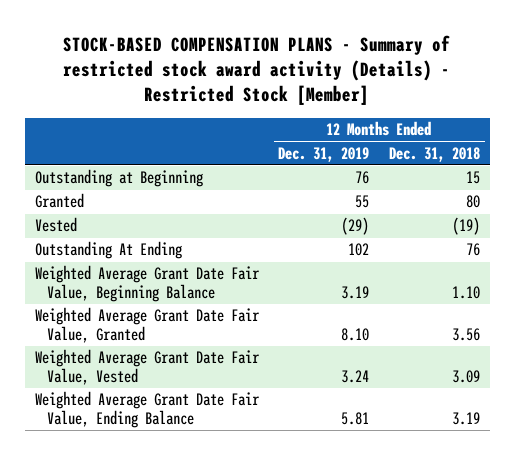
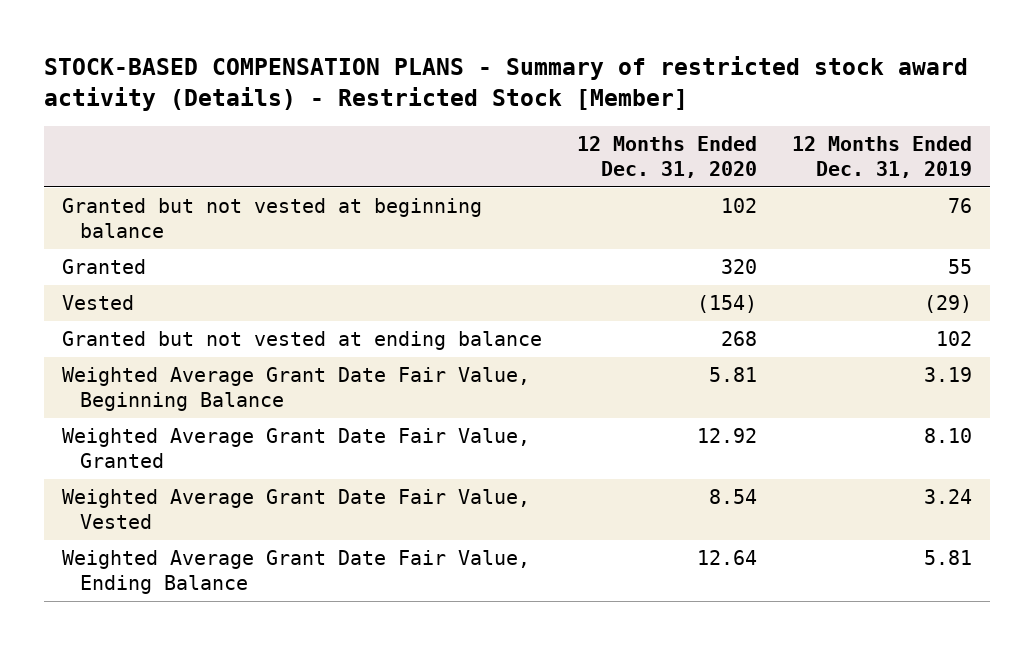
- | 12 Months Ended Dec. 31, 2019 | 12 Months Ended Dec. 31, 2018
+ | 12 Months Ended Dec. 31, 2020 | 12 Months Ended Dec. 31, 2019
- Outstanding at Beginning | 76 | 15
+ Granted but not vested at beginning balance | 102 | 76
- Outstanding At Ending | 102 | 76
+ Granted but not vested at ending balance | 268 | 102

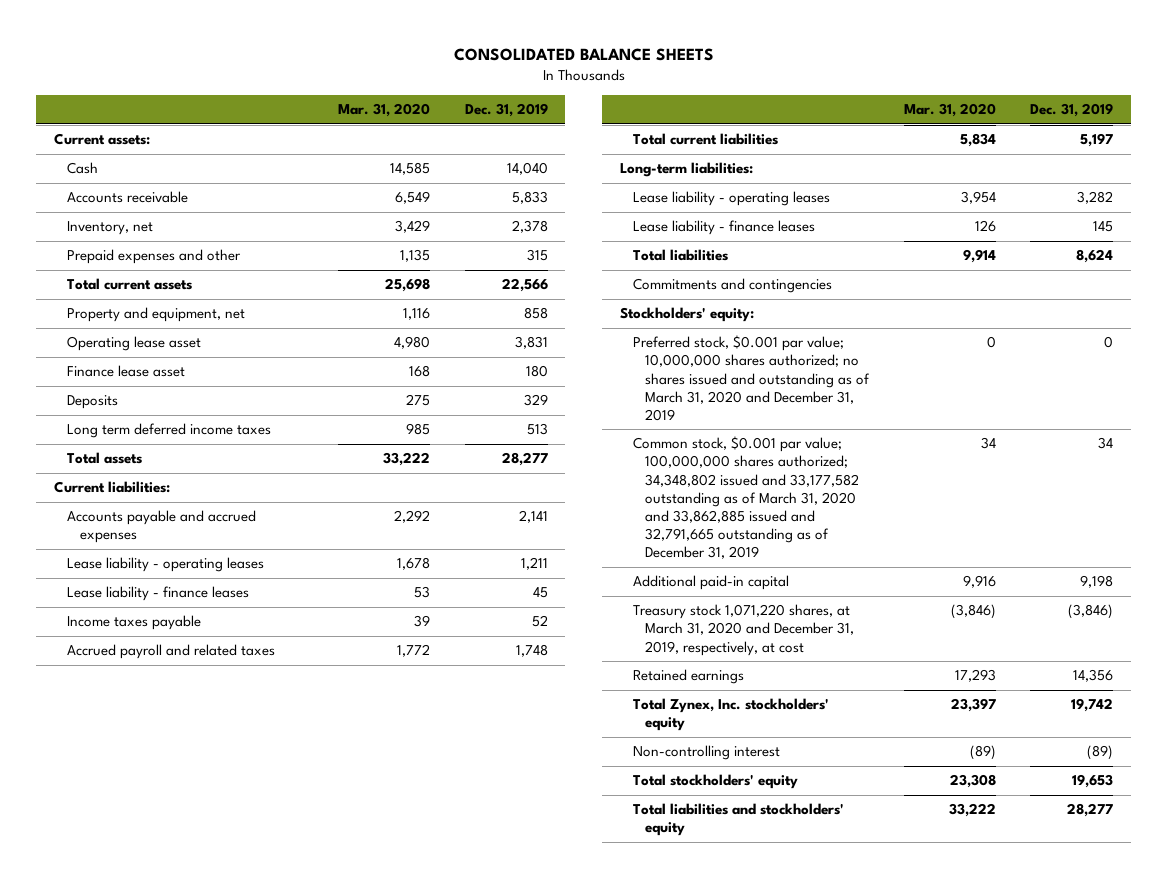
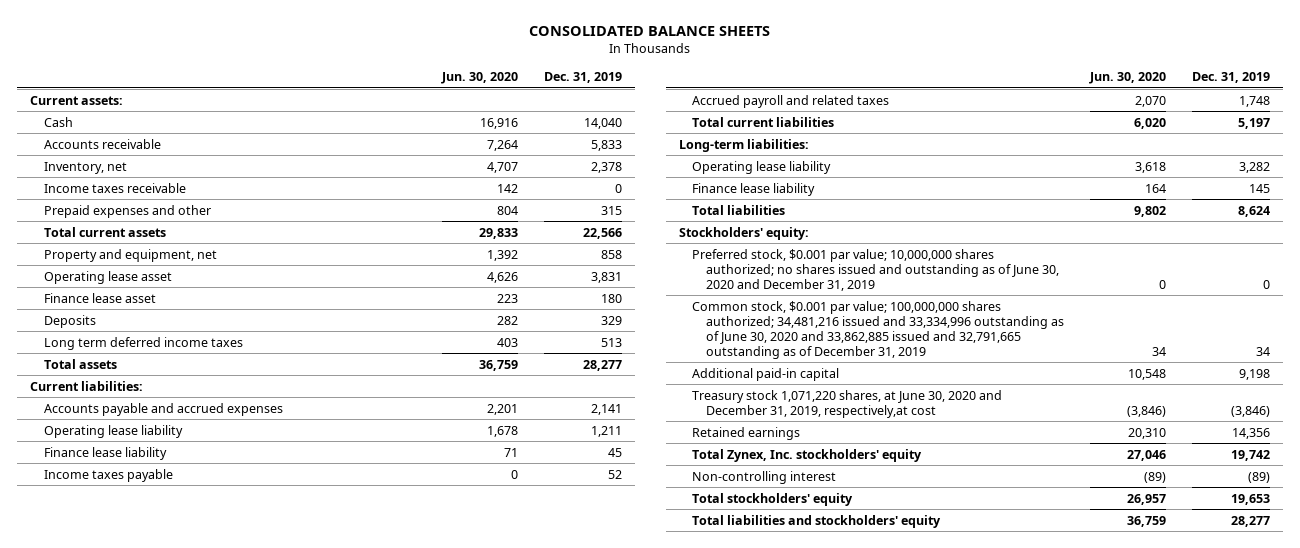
- | Mar. 31, 2020 | Dec. 31, 2019
+ | Jun. 30, 2020 | Dec. 31, 2019
+ Income taxes receivable | 142 | 0
- Lease liability - operating leases | 1,678 | 1,211
- Lease liability - finance leases | 53 | 45
+ Operating lease liability | 1,678 | 1,211
+ Finance lease liability | 71 | 45
- Lease liability - operating leases | 3,954 | 3,282
- Lease liability - finance leases | 126 | 145
+ Operating lease liability | 3,618 | 3,282
+ Finance lease liability | 164 | 145
- Commitments and contingencies
- Preferred stock, $0.001 par value; 10,000,000 shares authorized; no shares issued and outstanding as of March 31, 2020 and December 31, 2019 | 0 | 0
- Common stock, $0.001 par value; 100,000,000 shares authorized; 34,348,802 issued and 33,177,582 outstanding as of March 31, 2020 and 33,862,885 issued and 32,791,665 outstanding as of December 31, 2019 | 34 | 34
+ Preferred stock, $0.001 par value; 10,000,000 shares authorized; no shares issued and outstanding as of June 30, 2020 and December 31, 2019 | 0 | 0
+ Common stock, $0.001 par value; 100,000,000 shares authorized; 34,481,216 issued and 33,334,996 outstanding as of June 30, 2020 and 33,862,885 issued and 32,791,665 outstanding as of December 31, 2019 | 34 | 34
- Treasury stock 1,071,220 shares, at March 31, 2020 and December 31, 2019, respectively, at cost | (3,846) | (3,846)
+ Treasury stock 1,071,220 shares, at June 30, 2020 and December 31, 2019, respectively,at cost | (3,846) | (3,846)

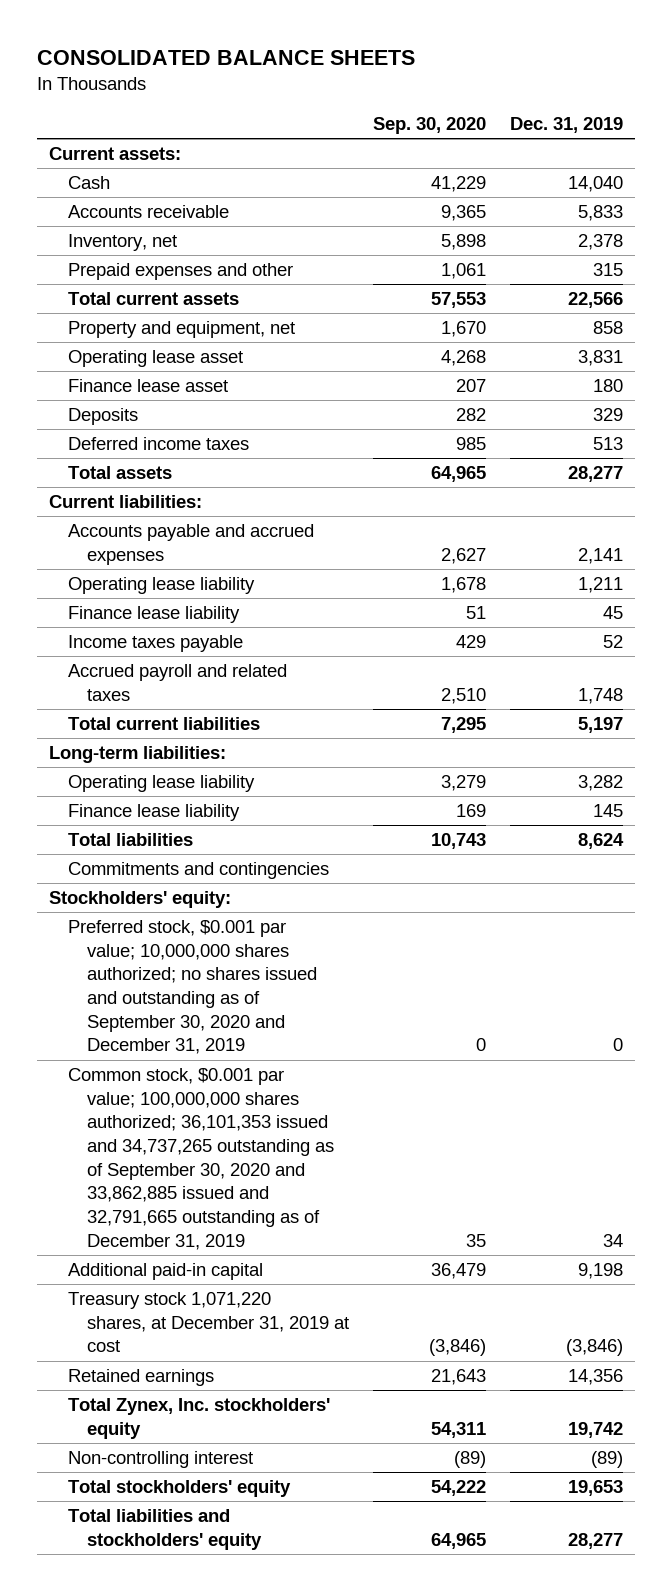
- | Jun. 30, 2020 | Dec. 31, 2019
+ | Sep. 30, 2020 | Dec. 31, 2019
- Income taxes receivable | 142 | 0
- Long term deferred income taxes | 403 | 513
+ Deferred income taxes | 985 | 513
+ Commitments and contingencies
- Preferred stock, $0.001 par value; 10,000,000 shares authorized; no shares issued and outstanding as of June 30, 2020 and December 31, 2019 | 0 | 0
- Common stock, $0.001 par value; 100,000,000 shares authorized; 34,481,216 issued and 33,334,996 outstanding as of June 30, 2020 and 33,862,885 issued and 32,791,665 outstanding as of December 31, 2019 | 34 | 34
+ Preferred stock, $0.001 par value; 10,000,000 shares authorized; no shares issued and outstanding as of September 30, 2020 and December 31, 2019 | 0 | 0
+ Common stock, $0.001 par value; 100,000,000 shares authorized; 36,101,353 issued and 34,737,265 outstanding as of September 30, 2020 and 33,862,885 issued and 32,791,665 outstanding as of December 31, 2019 | 35 | 34
- Treasury stock 1,071,220 shares, at June 30, 2020 and December 31, 2019, respectively,at cost | (3,846) | (3,846)
+ Treasury stock 1,071,220 shares, at December 31, 2019 at cost | (3,846) | (3,846)

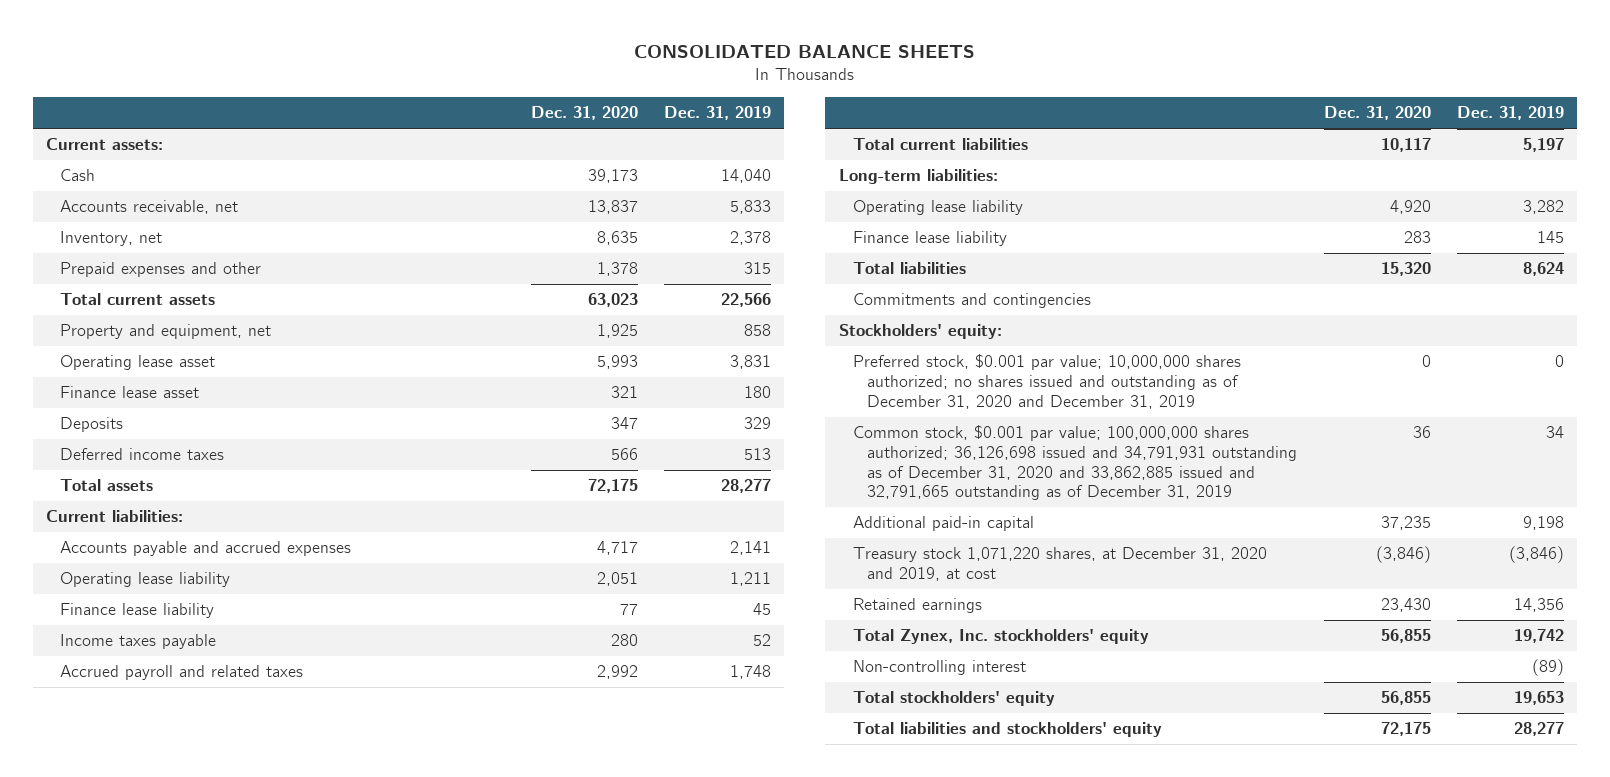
- | Sep. 30, 2020 | Dec. 31, 2019
+ | Dec. 31, 2020 | Dec. 31, 2019
- Accounts receivable | 9,365 | 5,833
+ Accounts receivable, net | 13,837 | 5,833
- Preferred stock, $0.001 par value; 10,000,000 shares authorized; no shares issued and outstanding as of September 30, 2020 and December 31, 2019 | 0 | 0
- Common stock, $0.001 par value; 100,000,000 shares authorized; 36,101,353 issued and 34,737,265 outstanding as of September 30, 2020 and 33,862,885 issued and 32,791,665 outstanding as of December 31, 2019 | 35 | 34
+ Preferred stock, $0.001 par value; 10,000,000 shares authorized; no shares issued and outstanding as of December 31, 2020 and December 31, 2019 | 0 | 0
+ Common stock, $0.001 par value; 100,000,000 shares authorized; 36,126,698 issued and 34,791,931 outstanding as of December 31, 2020 and 33,862,885 issued and 32,791,665 outstanding as of December 31, 2019 | 36 | 34
- Treasury stock 1,071,220 shares, at December 31, 2019 at cost | (3,846) | (3,846)
+ Treasury stock 1,071,220 shares, at December 31, 2020 and 2019, at cost | (3,846) | (3,846)

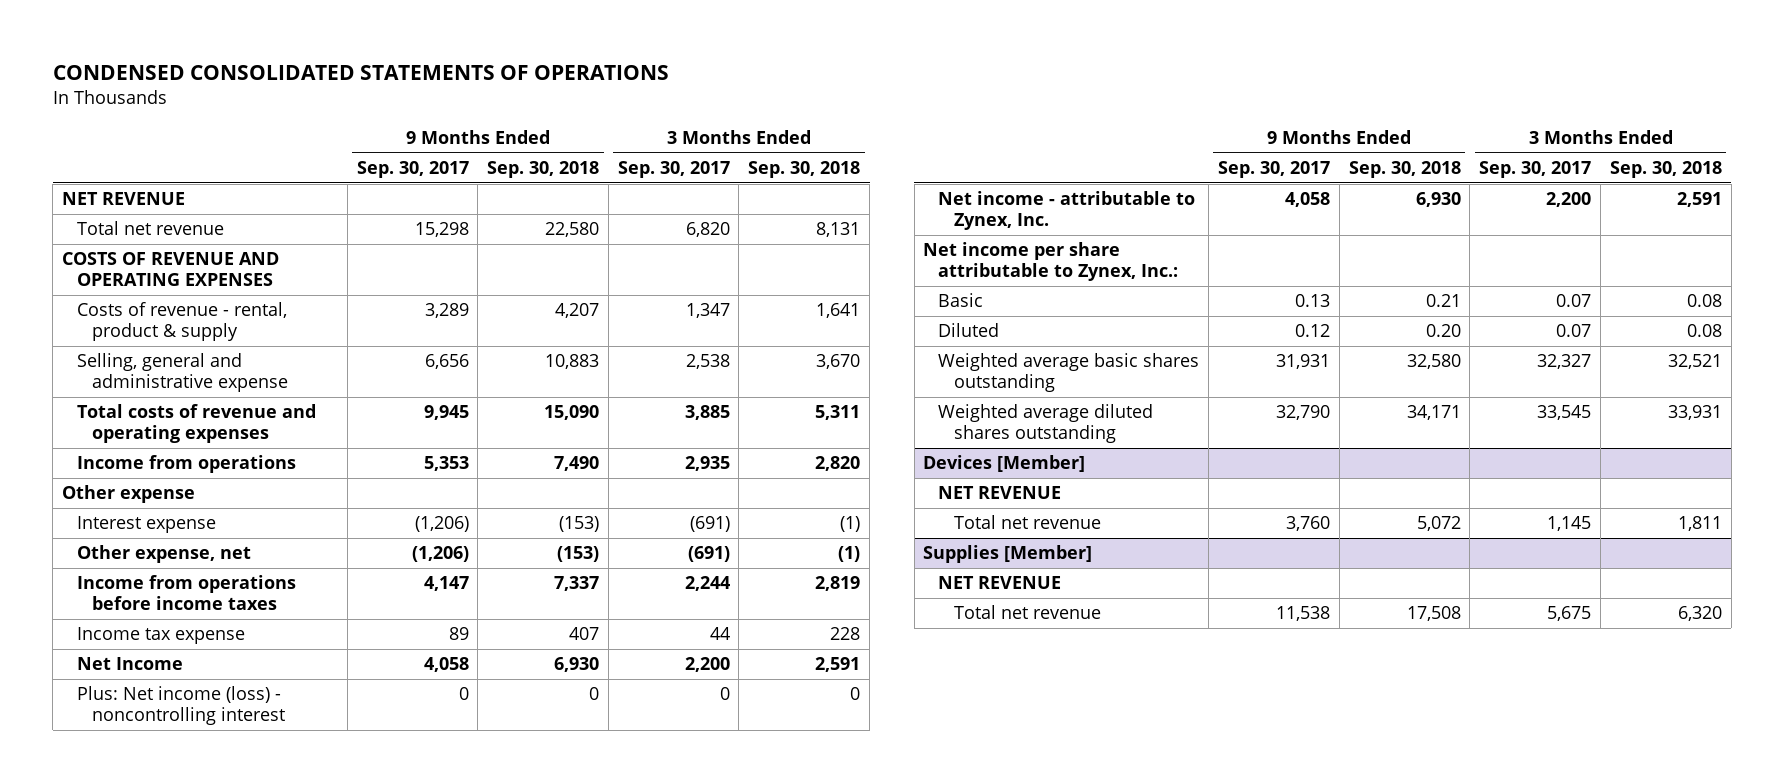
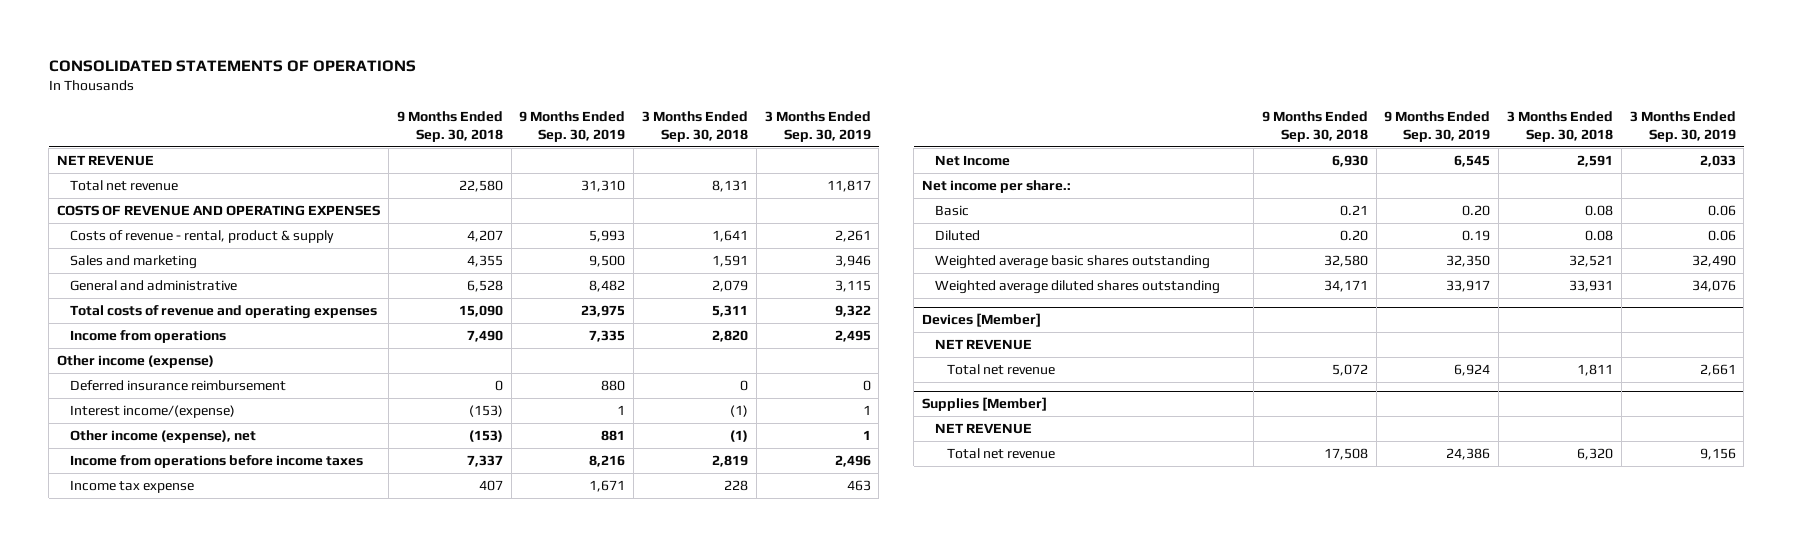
- CONDENSED CONSOLIDATED STATEMENTS OF OPERATIONS
+ CONSOLIDATED STATEMENTS OF OPERATIONS
- | 9 Months Ended Sep. 30, 2017 | 9 Months Ended Sep. 30, 2018 | 3 Months Ended Sep. 30, 2017 | 3 Months Ended Sep. 30, 2018
+ | 9 Months Ended Sep. 30, 2018 | 9 Months Ended Sep. 30, 2019 | 3 Months Ended Sep. 30, 2018 | 3 Months Ended Sep. 30, 2019
- Selling, general and administrative expense | 6,656 | 10,883 | 2,538 | 3,670
+ Sales and marketing | 4,355 | 9,500 | 1,591 | 3,946
+ General and administrative | 6,528 | 8,482 | 2,079 | 3,115
- Other expense
- Interest expense | (1,206) | (153) | (691) | (1)
- Other expense, net | (1,206) | (153) | (691) | (1)
+ Other income (expense)
+ Deferred insurance reimbursement | 0 | 880 | 0 | 0
+ Interest income/(expense) | (153) | 1 | (1) | 1
+ Other income (expense), net | (153) | 881 | (1) | 1
- Plus: Net income (loss) - noncontrolling interest | 0 | 0 | 0 | 0
- Net income - attributable to Zynex, Inc. | 4,058 | 6,930 | 2,200 | 2,591
- Net income per share attributable to Zynex, Inc.:
+ Net income per share.:

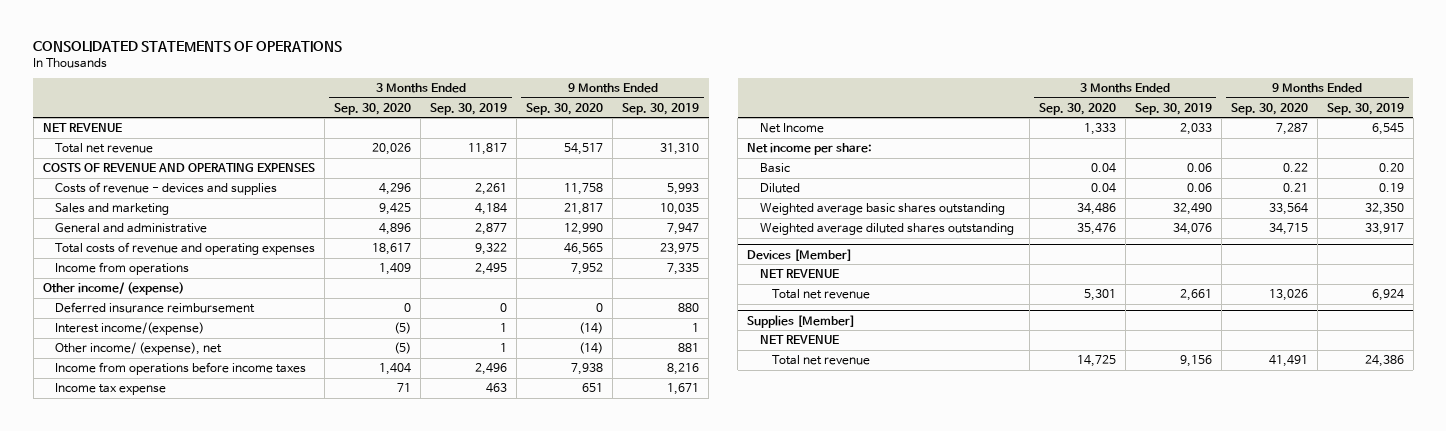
- | 9 Months Ended Sep. 30, 2018 | 9 Months Ended Sep. 30, 2019 | 3 Months Ended Sep. 30, 2018 | 3 Months Ended Sep. 30, 2019
+ | 3 Months Ended Sep. 30, 2020 | 3 Months Ended Sep. 30, 2019 | 9 Months Ended Sep. 30, 2020 | 9 Months Ended Sep. 30, 2019
- Costs of revenue - rental, product & supply | 4,207 | 5,993 | 1,641 | 2,261
- Sales and marketing | 4,355 | 9,500 | 1,591 | 3,946
- General and administrative | 6,528 | 8,482 | 2,079 | 3,115
+ Costs of revenue - devices and supplies | 4,296 | 2,261 | 11,758 | 5,993
+ Sales and marketing | 9,425 | 4,184 | 21,817 | 10,035
+ General and administrative | 4,896 | 2,877 | 12,990 | 7,947
- Other income (expense)
+ Other income/ (expense)
- Other income (expense), net | (153) | 881 | (1) | 1
+ Other income/ (expense), net | (5) | 1 | (14) | 881
- Net income per share.:
+ Net income per share:

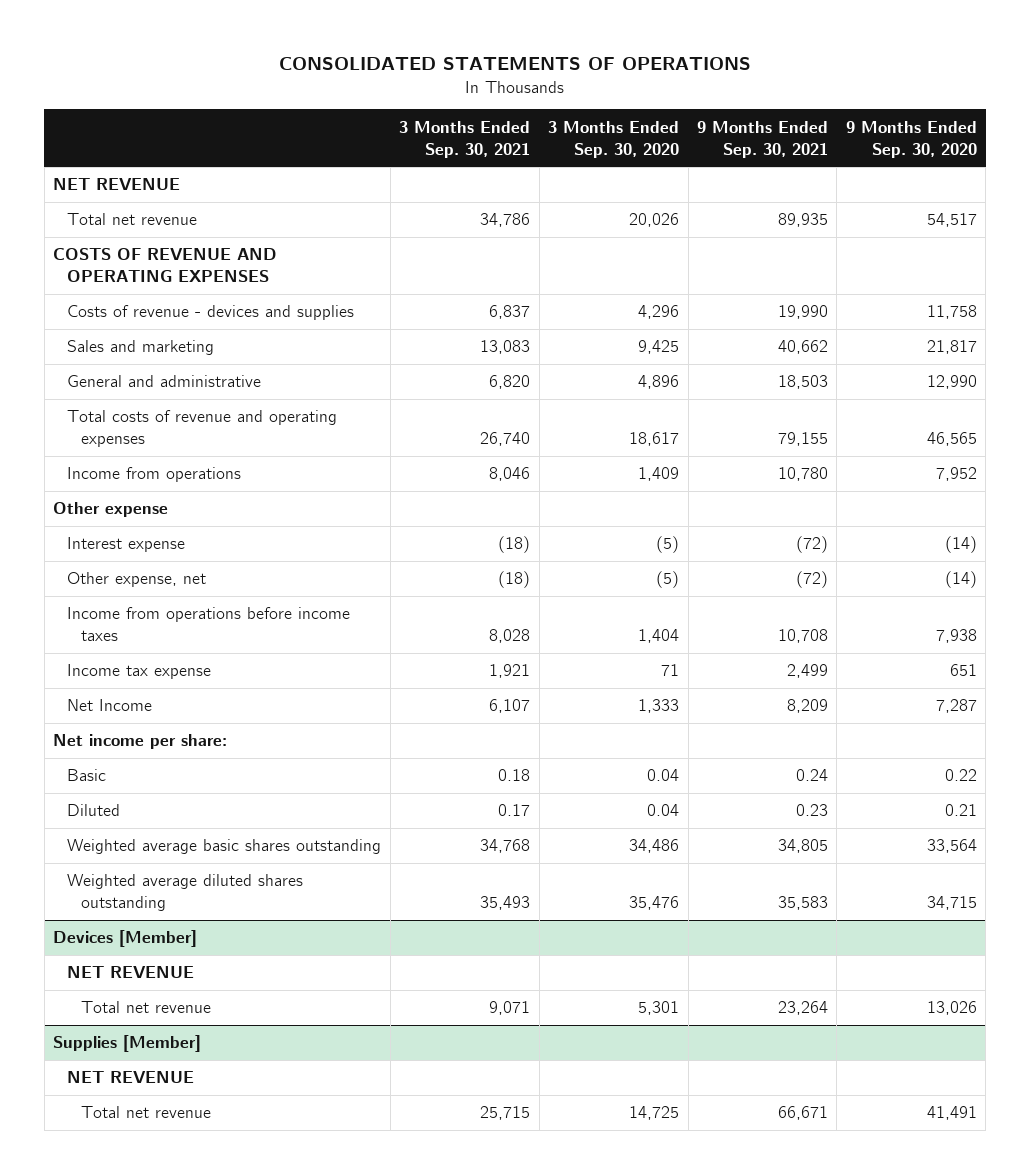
- | 3 Months Ended Sep. 30, 2020 | 3 Months Ended Sep. 30, 2019 | 9 Months Ended Sep. 30, 2020 | 9 Months Ended Sep. 30, 2019
+ | 3 Months Ended Sep. 30, 2021 | 3 Months Ended Sep. 30, 2020 | 9 Months Ended Sep. 30, 2021 | 9 Months Ended Sep. 30, 2020
- Other income/ (expense)
- Deferred insurance reimbursement | 0 | 0 | 0 | 880
- Interest income/(expense) | (5) | 1 | (14) | 1
- Other income/ (expense), net | (5) | 1 | (14) | 881
+ Other expense
+ Interest expense | (18) | (5) | (72) | (14)
+ Other expense, net | (18) | (5) | (72) | (14)

